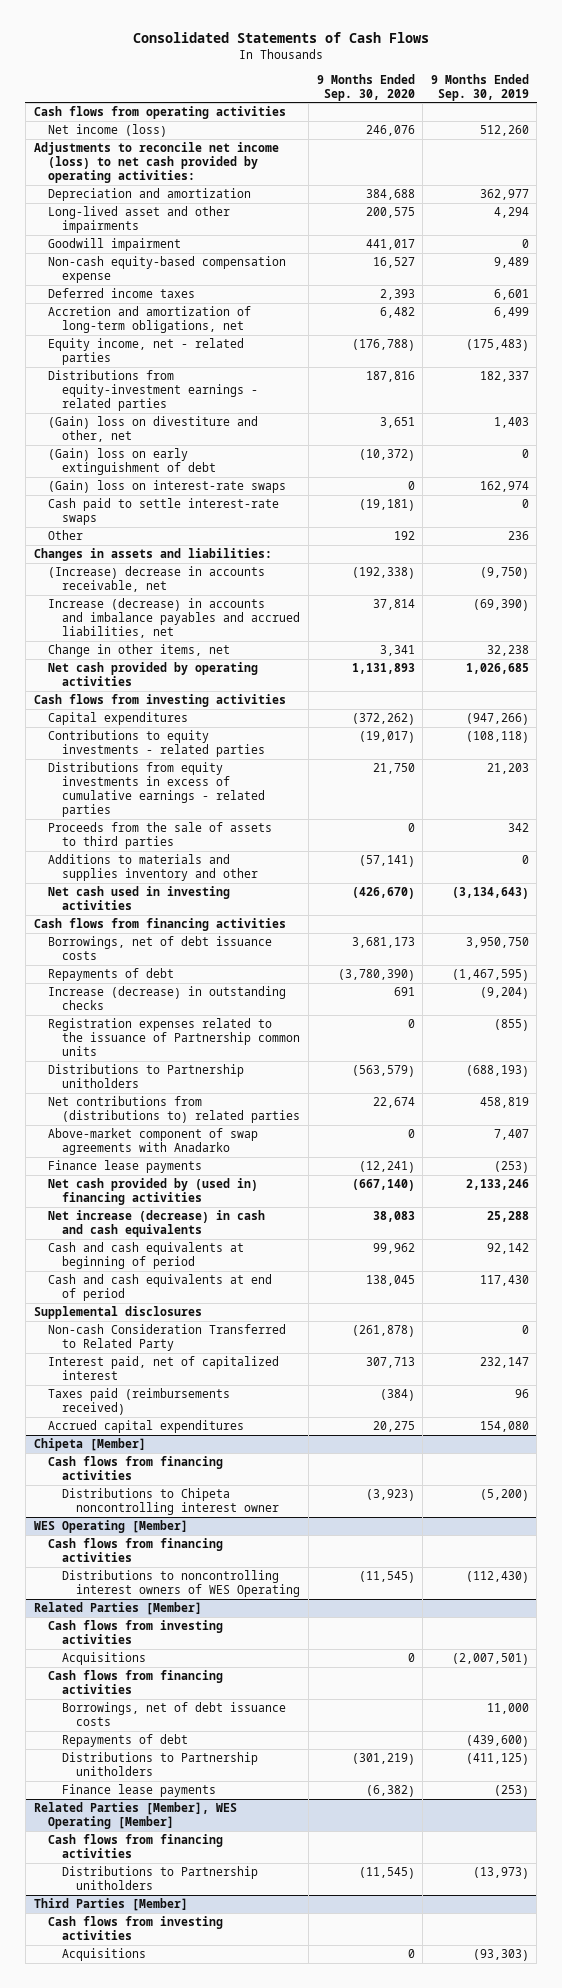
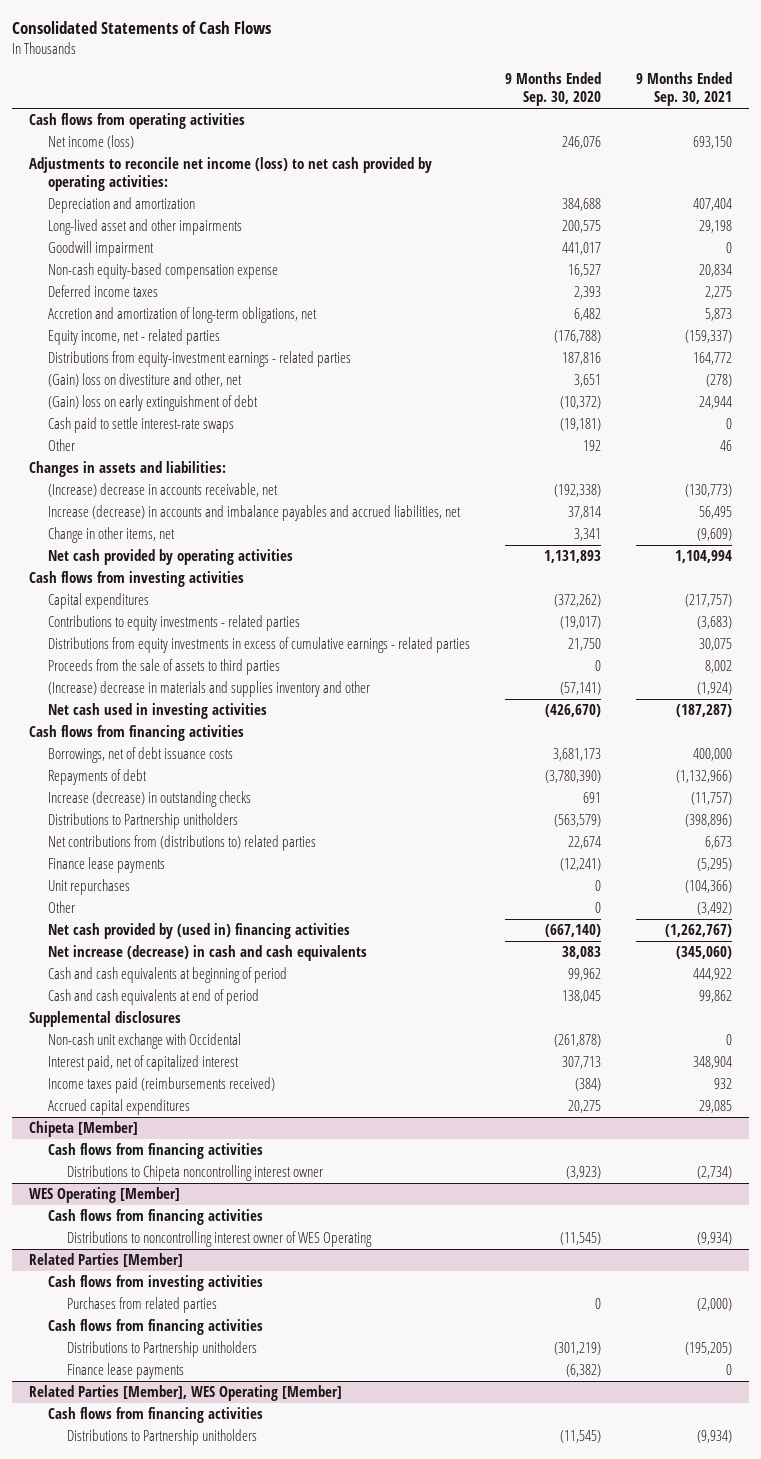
- | 9 Months Ended Sep. 30, 2020 | 9 Months Ended Sep. 30, 2019
+ | 9 Months Ended Sep. 30, 2020 | 9 Months Ended Sep. 30, 2021
- (Gain) loss on interest-rate swaps | 0 | 162,974
- Additions to materials and supplies inventory and other | (57,141) | 0
+ (Increase) decrease in materials and supplies inventory and other | (57,141) | (1,924)
- Registration expenses related to the issuance of Partnership common units | 0 | (855)
- Above-market component of swap agreements with Anadarko | 0 | 7,407
+ Unit repurchases | 0 | (104,366)
+ Other | 0 | (3,492)
- Non-cash Consideration Transferred to Related Party | (261,878) | 0
+ Non-cash unit exchange with Occidental | (261,878) | 0
- Taxes paid (reimbursements received) | (384) | 96
+ Income taxes paid (reimbursements received) | (384) | 932
@ WES Operating [Member]
- Distributions to noncontrolling interest owners of WES Operating | (11,545) | (112,430)
+ Distributions to noncontrolling interest owner of WES Operating | (11,545) | (9,934)
@ Related Parties [Member]
- Acquisitions | 0 | (2,007,501)
+ Purchases from related parties | 0 | (2,000)
- Borrowings, net of debt issuance costs | | 11,000
- Repayments of debt | | (439,600)
- Third Parties [Member]
- Cash flows from investing activities
- Acquisitions | 0 | (93,303)

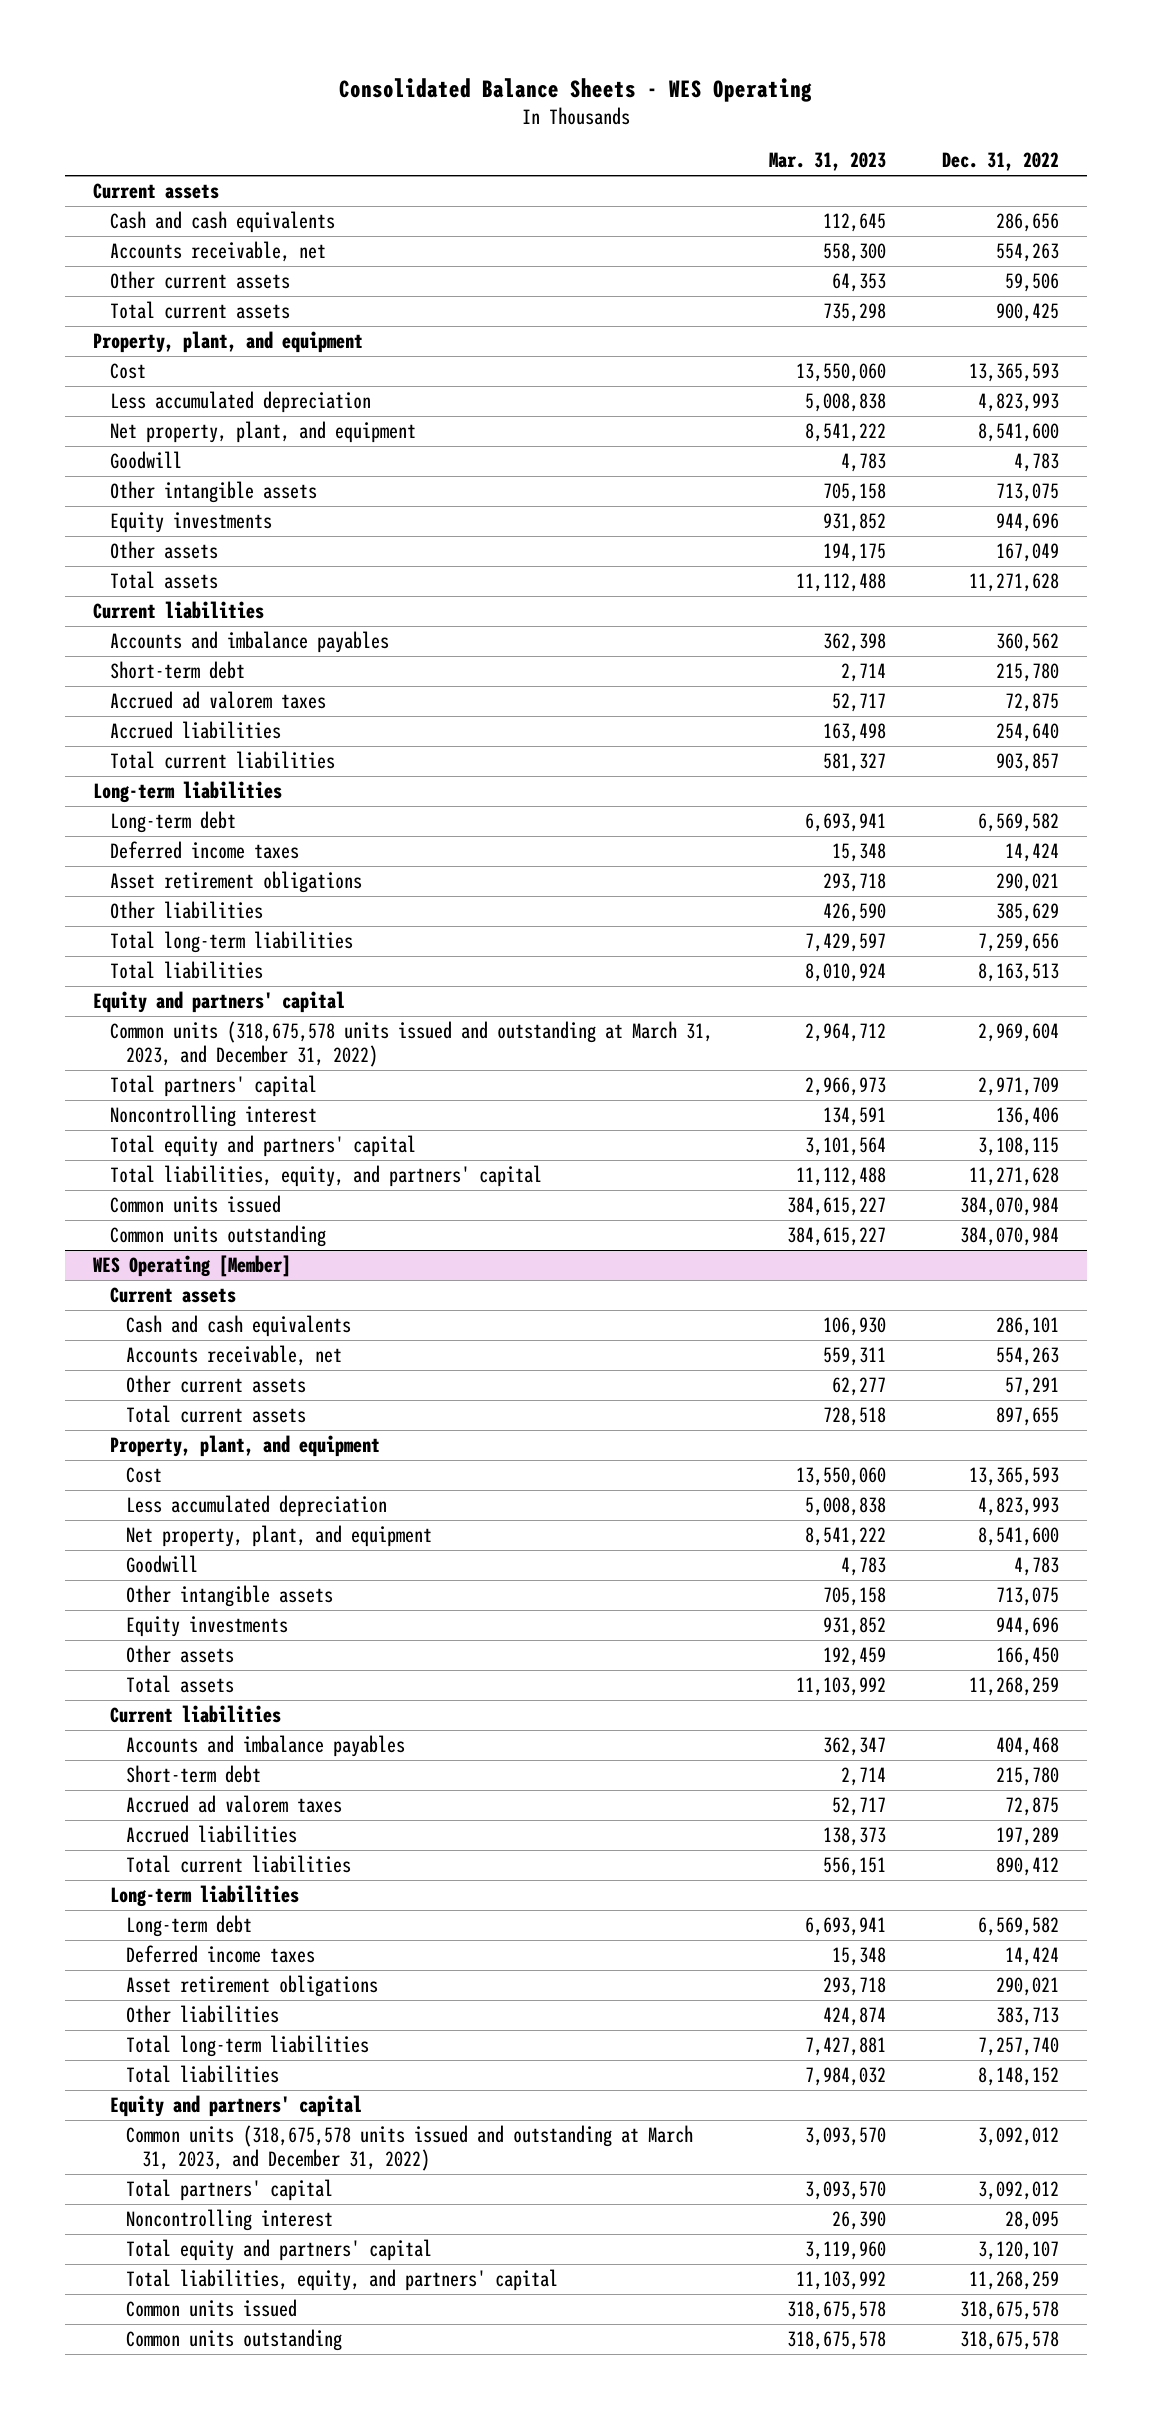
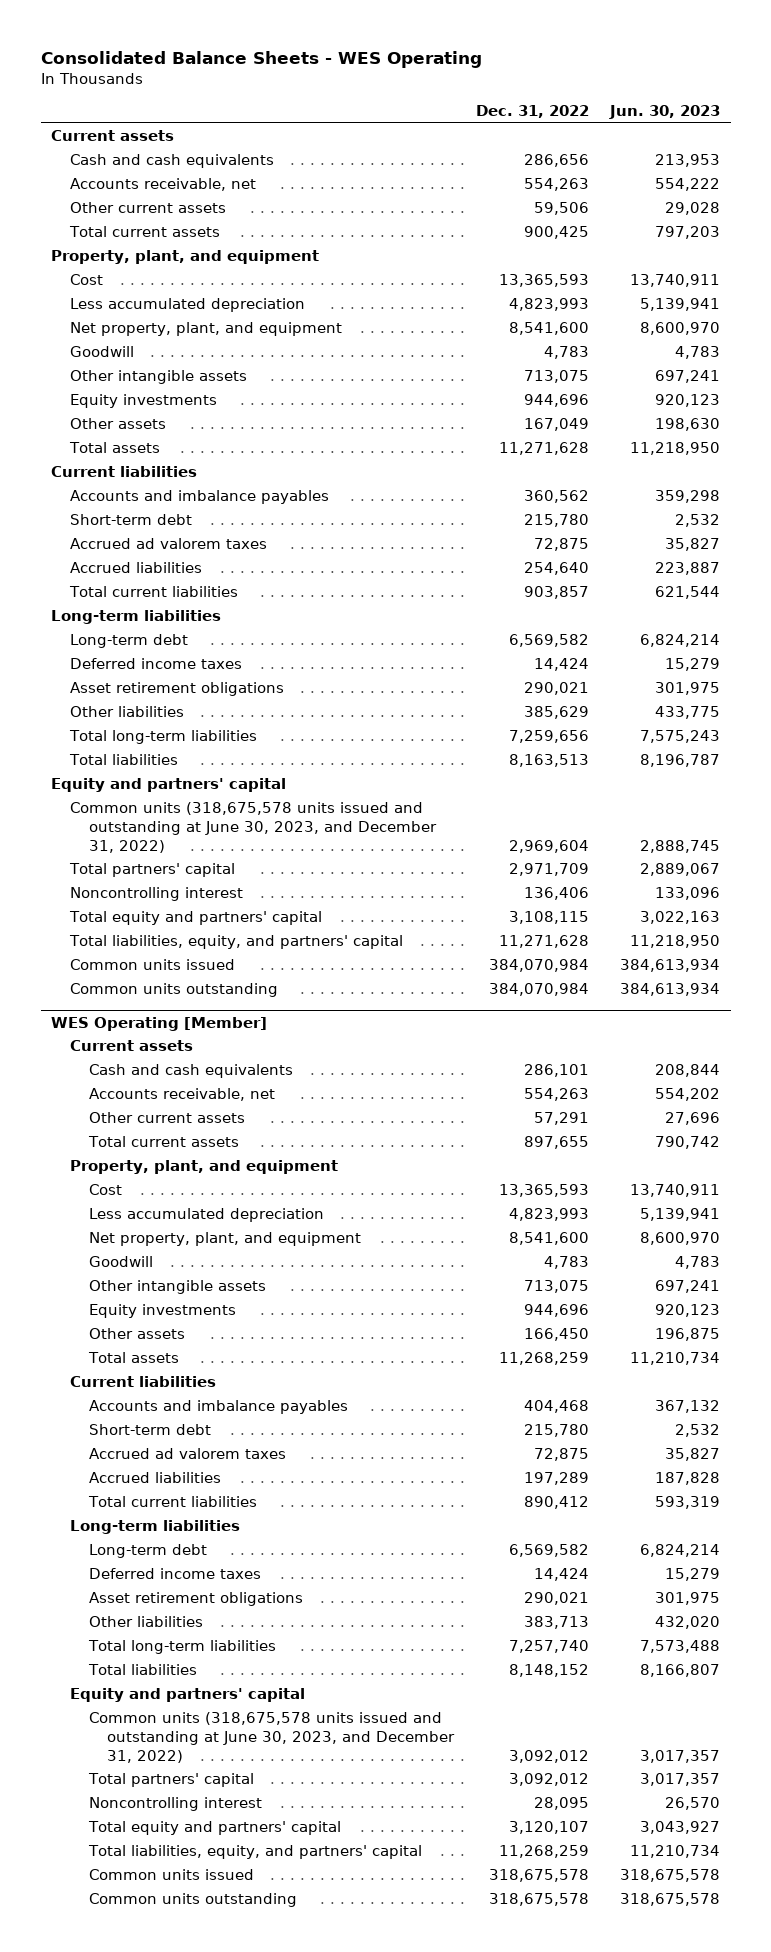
- | Mar. 31, 2023 | Dec. 31, 2022
+ | Dec. 31, 2022 | Jun. 30, 2023
- Common units (318,675,578 units issued and outstanding at March 31, 2023, and December 31, 2022) | 2,964,712 | 2,969,604
+ Common units (318,675,578 units issued and outstanding at June 30, 2023, and December 31, 2022) | 2,969,604 | 2,888,745
@ WES Operating [Member]
- Common units (318,675,578 units issued and outstanding at March 31, 2023, and December 31, 2022) | 3,093,570 | 3,092,012
+ Common units (318,675,578 units issued and outstanding at June 30, 2023, and December 31, 2022) | 3,092,012 | 3,017,357

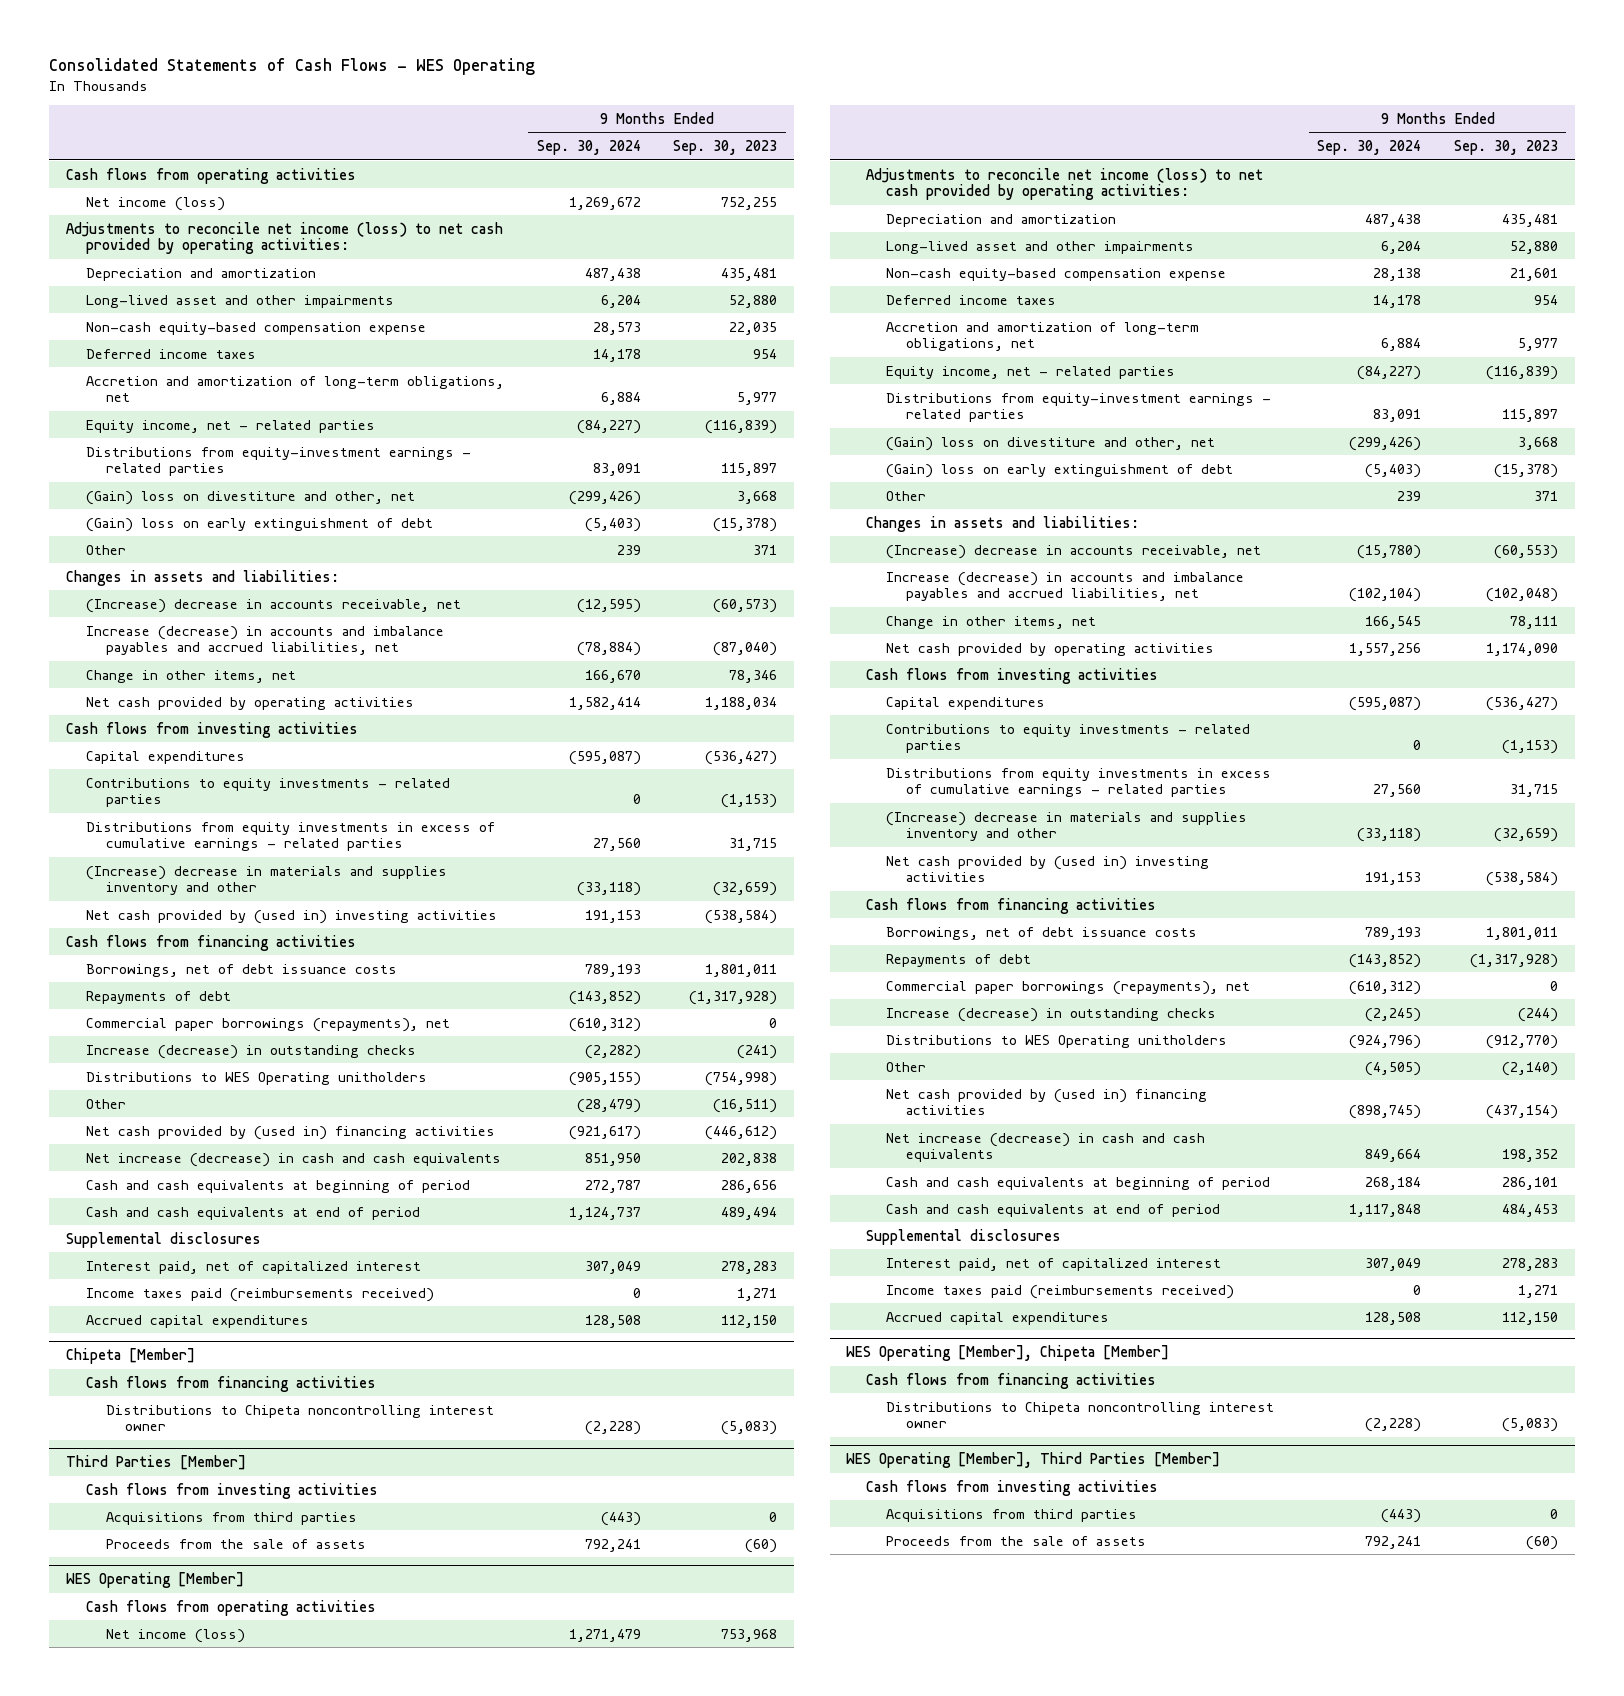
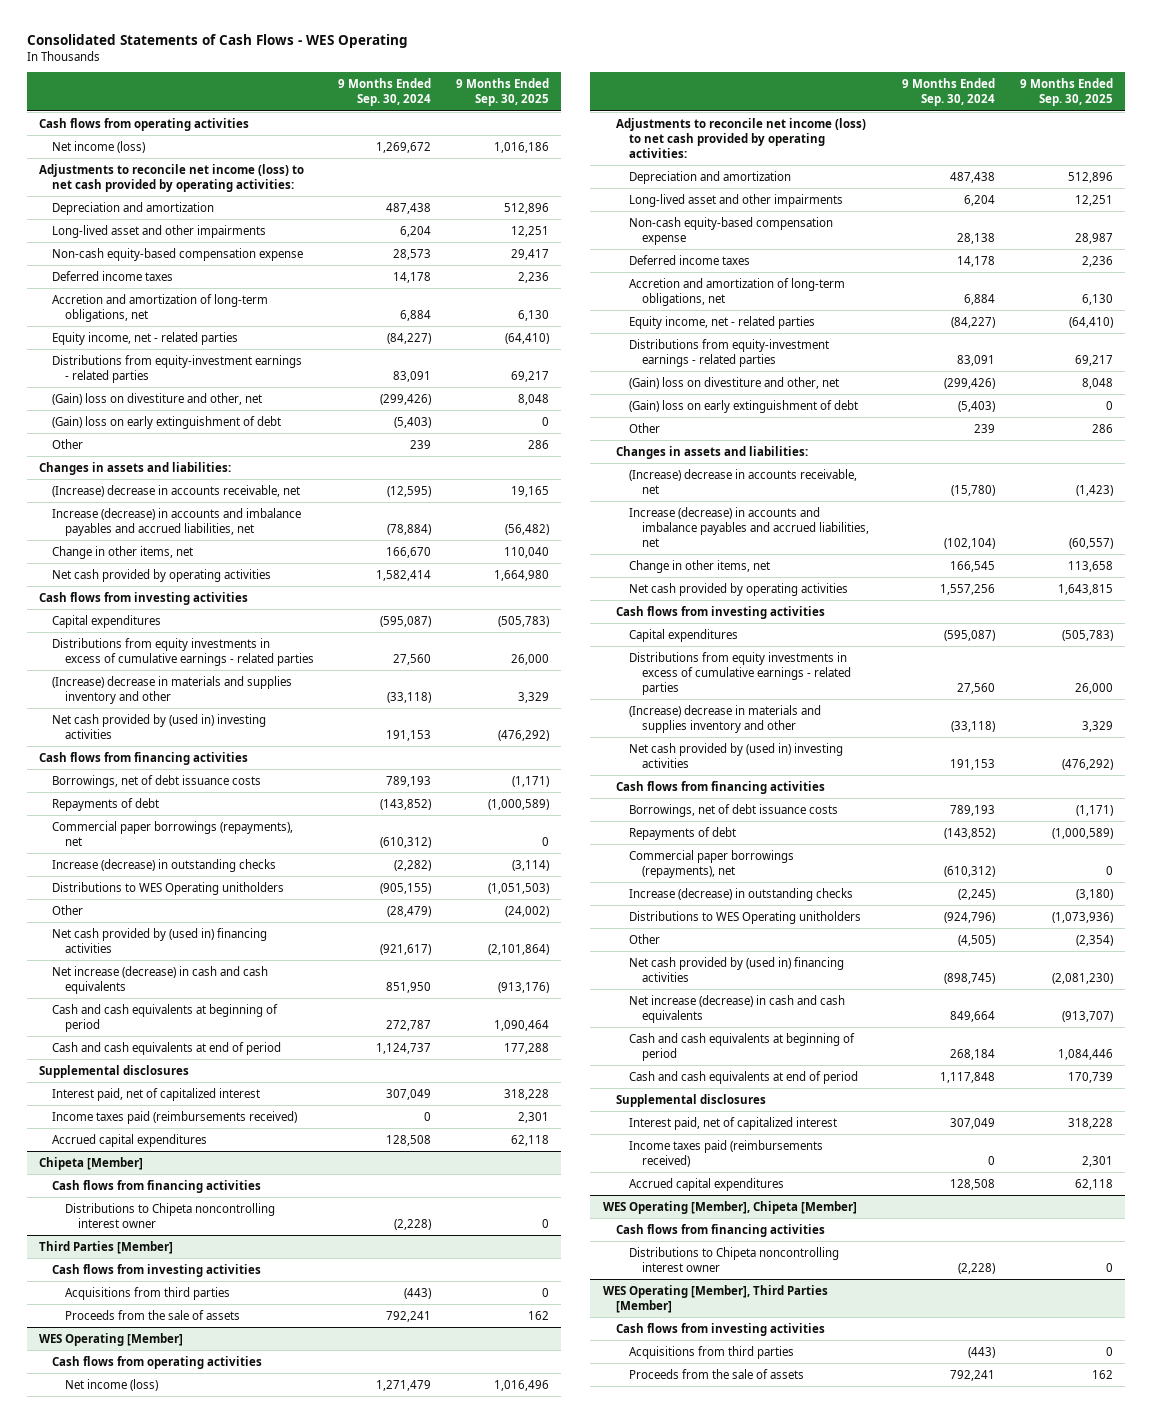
- | 9 Months Ended Sep. 30, 2024 | 9 Months Ended Sep. 30, 2023
+ | 9 Months Ended Sep. 30, 2024 | 9 Months Ended Sep. 30, 2025
- Contributions to equity investments - related parties | 0 | (1,153)
@ WES Operating [Member]
- Contributions to equity investments - related parties | 0 | (1,153)

